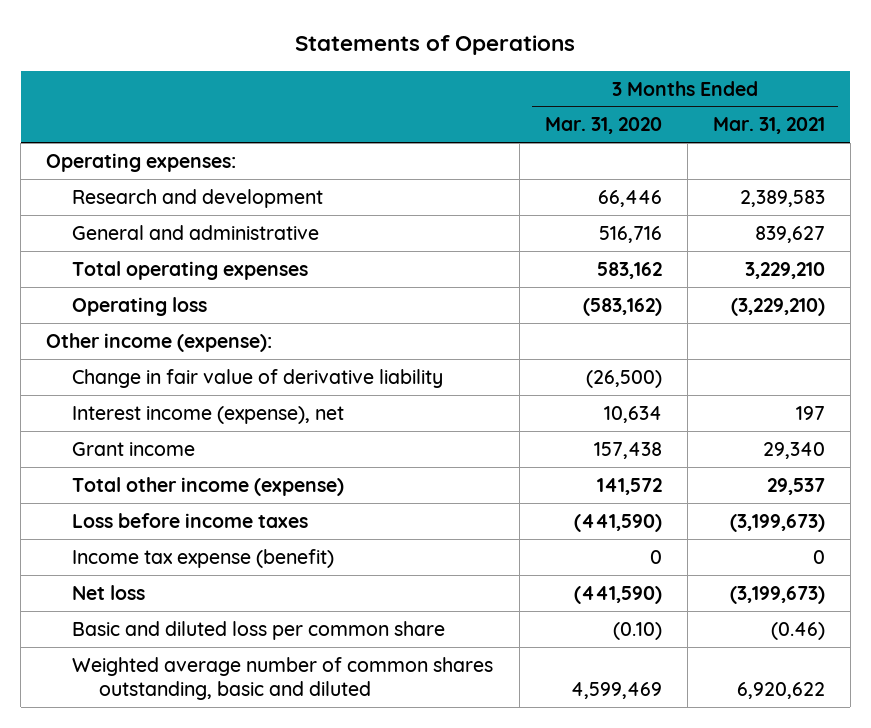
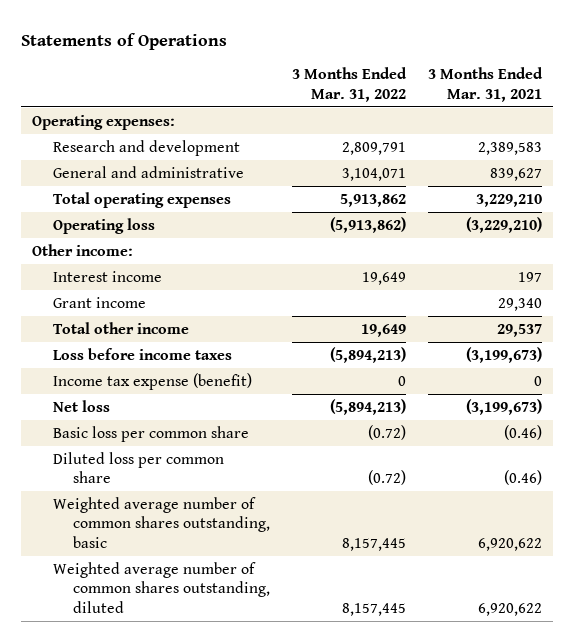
- | 3 Months Ended Mar. 31, 2020 | 3 Months Ended Mar. 31, 2021
+ | 3 Months Ended Mar. 31, 2022 | 3 Months Ended Mar. 31, 2021
- Other income (expense):
- Change in fair value of derivative liability | (26,500) |
- Interest income (expense), net | 10,634 | 197
+ Other income:
+ Interest income | 19,649 | 197
- Total other income (expense) | 141,572 | 29,537
+ Total other income | 19,649 | 29,537
- Basic and diluted loss per common share | (0.10) | (0.46)
- Weighted average number of common shares outstanding, basic and diluted | 4,599,469 | 6,920,622
+ Basic loss per common share | (0.72) | (0.46)
+ Diluted loss per common share | (0.72) | (0.46)
+ Weighted average number of common shares outstanding, basic | 8,157,445 | 6,920,622
+ Weighted average number of common shares outstanding, diluted | 8,157,445 | 6,920,622

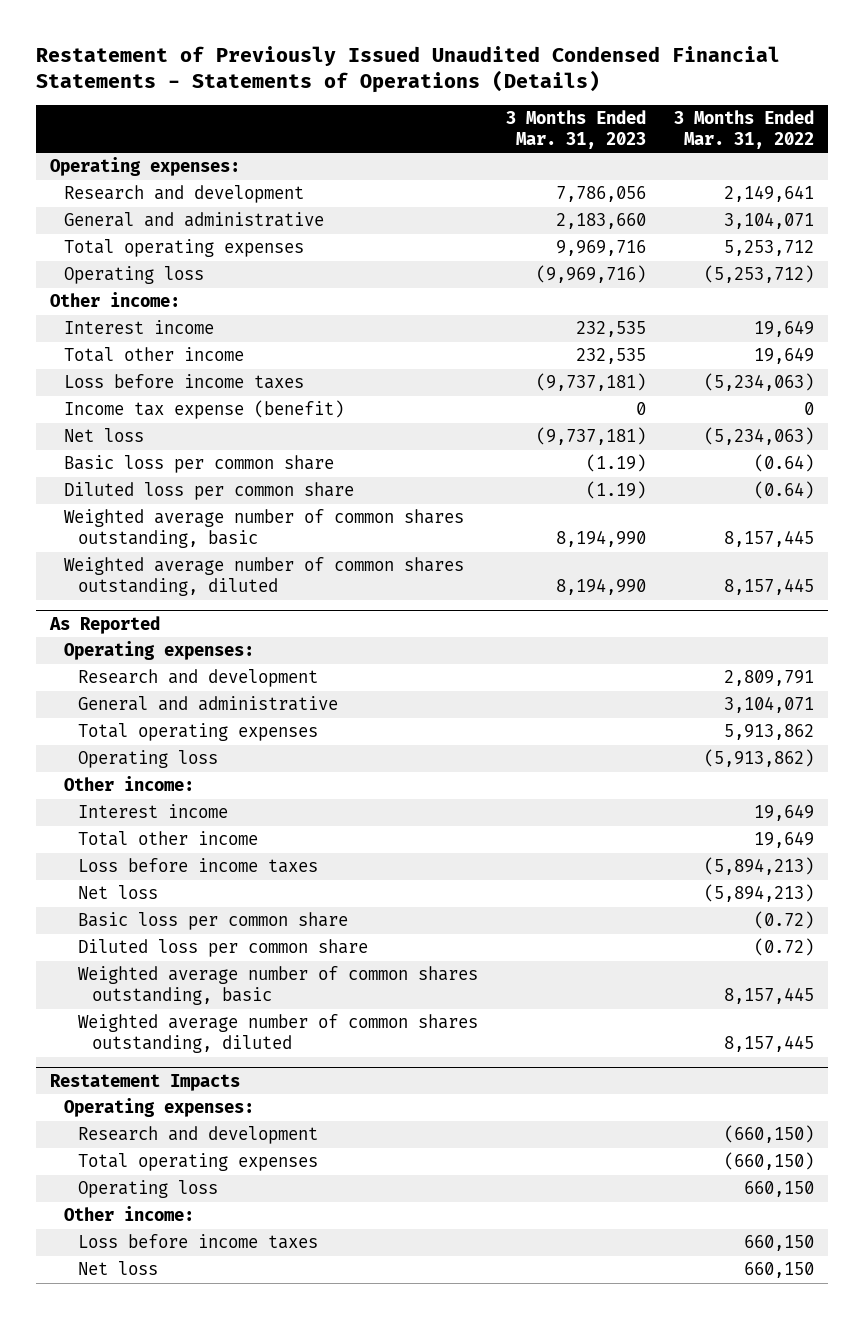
- Statements of Operations
+ Restatement of Previously Issued Unaudited Condensed Financial Statements - Statements of Operations (Details)
- | 3 Months Ended Mar. 31, 2022 | 3 Months Ended Mar. 31, 2021
+ | 3 Months Ended Mar. 31, 2023 | 3 Months Ended Mar. 31, 2022
+ Research and development | 7,786,056 | 2,149,641
+ General and administrative | 2,183,660 | 3,104,071
+ Total operating expenses | 9,969,716 | 5,253,712
+ Operating loss | (9,969,716) | (5,253,712)
+ Other income:
+ Interest income | 232,535 | 19,649
+ Total other income | 232,535 | 19,649
+ Loss before income taxes | (9,737,181) | (5,234,063)
moved up: Income tax expense (benefit) | 0 | 0
+ Net loss | (9,737,181) | (5,234,063)
+ Basic loss per common share | (1.19) | (0.64)
+ Diluted loss per common share | (1.19) | (0.64)
+ Weighted average number of common shares outstanding, basic | 8,194,990 | 8,157,445
+ Weighted average number of common shares outstanding, diluted | 8,194,990 | 8,157,445
+ As Reported
+ Operating expenses:
- Grant income | | 29,340
+ Restatement Impacts
+ Operating expenses:
+ Research and development | | (660,150)
+ Total operating expenses | | (660,150)
+ Operating loss | | 660,150
+ Other income:
+ Loss before income taxes | | 660,150
+ Net loss | | 660,150

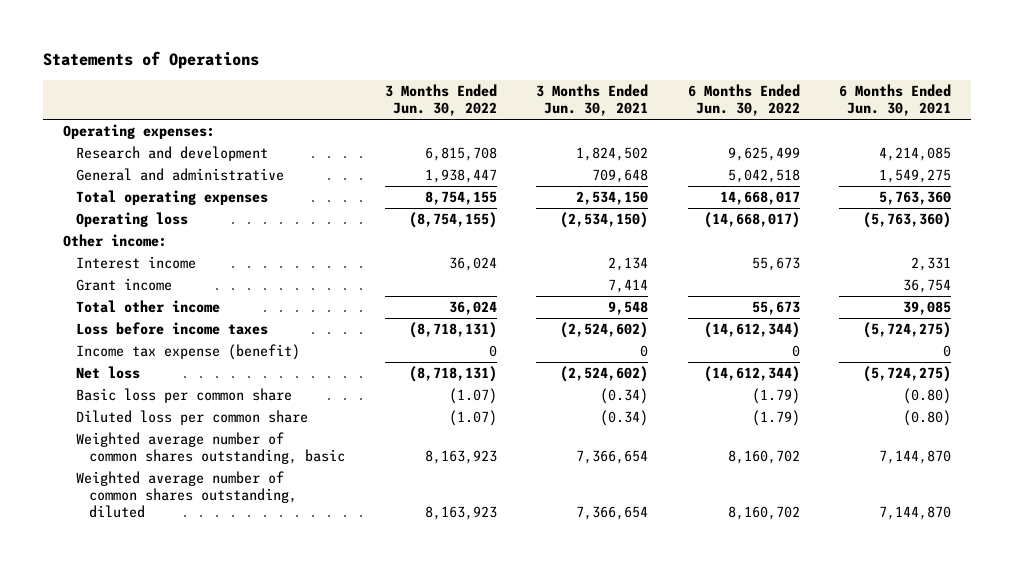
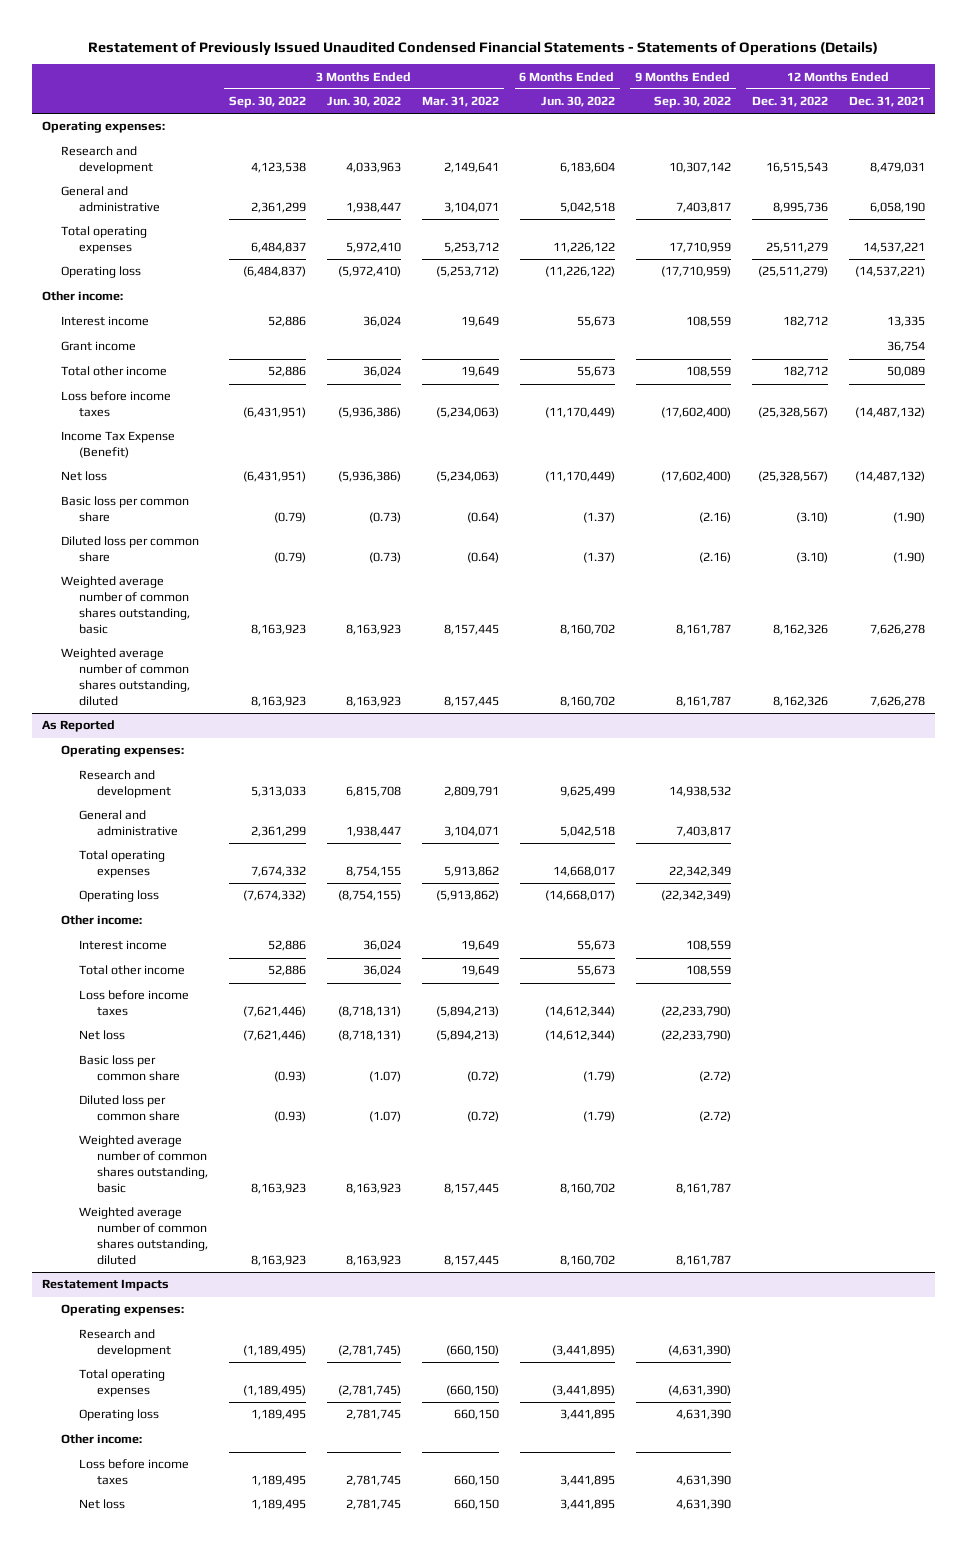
- Statements of Operations
+ Restatement of Previously Issued Unaudited Condensed Financial Statements - Statements of Operations (Details)
- | 3 Months Ended Jun. 30, 2022 | 3 Months Ended Jun. 30, 2021 | 6 Months Ended Jun. 30, 2022 | 6 Months Ended Jun. 30, 2021
+ | 3 Months Ended Sep. 30, 2022 | 3 Months Ended Jun. 30, 2022 | 3 Months Ended Mar. 31, 2022 | 6 Months Ended Jun. 30, 2022 | 9 Months Ended Sep. 30, 2022 | 12 Months Ended Dec. 31, 2022 | 12 Months Ended Dec. 31, 2021
+ Research and development | 4,123,538 | 4,033,963 | 2,149,641 | 6,183,604 | 10,307,142 | 16,515,543 | 8,479,031
+ General and administrative | 2,361,299 | 1,938,447 | 3,104,071 | 5,042,518 | 7,403,817 | 8,995,736 | 6,058,190
+ Total operating expenses | 6,484,837 | 5,972,410 | 5,253,712 | 11,226,122 | 17,710,959 | 25,511,279 | 14,537,221
+ Operating loss | (6,484,837) | (5,972,410) | (5,253,712) | (11,226,122) | (17,710,959) | (25,511,279) | (14,537,221)
+ Other income:
+ Interest income | 52,886 | 36,024 | 19,649 | 55,673 | 108,559 | 182,712 | 13,335
moved up: Grant income | | | | | | | 36,754
+ Total other income | 52,886 | 36,024 | 19,649 | 55,673 | 108,559 | 182,712 | 50,089
+ Loss before income taxes | (6,431,951) | (5,936,386) | (5,234,063) | (11,170,449) | (17,602,400) | (25,328,567) | (14,487,132)
+ Income Tax Expense (Benefit)
+ Net loss | (6,431,951) | (5,936,386) | (5,234,063) | (11,170,449) | (17,602,400) | (25,328,567) | (14,487,132)
+ Basic loss per common share | (0.79) | (0.73) | (0.64) | (1.37) | (2.16) | (3.10) | (1.90)
+ Diluted loss per common share | (0.79) | (0.73) | (0.64) | (1.37) | (2.16) | (3.10) | (1.90)
+ Weighted average number of common shares outstanding, basic | 8,163,923 | 8,163,923 | 8,157,445 | 8,160,702 | 8,161,787 | 8,162,326 | 7,626,278
+ Weighted average number of common shares outstanding, diluted | 8,163,923 | 8,163,923 | 8,157,445 | 8,160,702 | 8,161,787 | 8,162,326 | 7,626,278
+ As Reported
+ Operating expenses:
- Income tax expense (benefit) | 0 | 0 | 0 | 0
+ Restatement Impacts
+ Operating expenses:
+ Research and development | (1,189,495) | (2,781,745) | (660,150) | (3,441,895) | (4,631,390) | |
+ Total operating expenses | (1,189,495) | (2,781,745) | (660,150) | (3,441,895) | (4,631,390) | |
+ Operating loss | 1,189,495 | 2,781,745 | 660,150 | 3,441,895 | 4,631,390 | |
+ Other income:
+ Loss before income taxes | 1,189,495 | 2,781,745 | 660,150 | 3,441,895 | 4,631,390 | |
+ Net loss | 1,189,495 | 2,781,745 | 660,150 | 3,441,895 | 4,631,390 | |

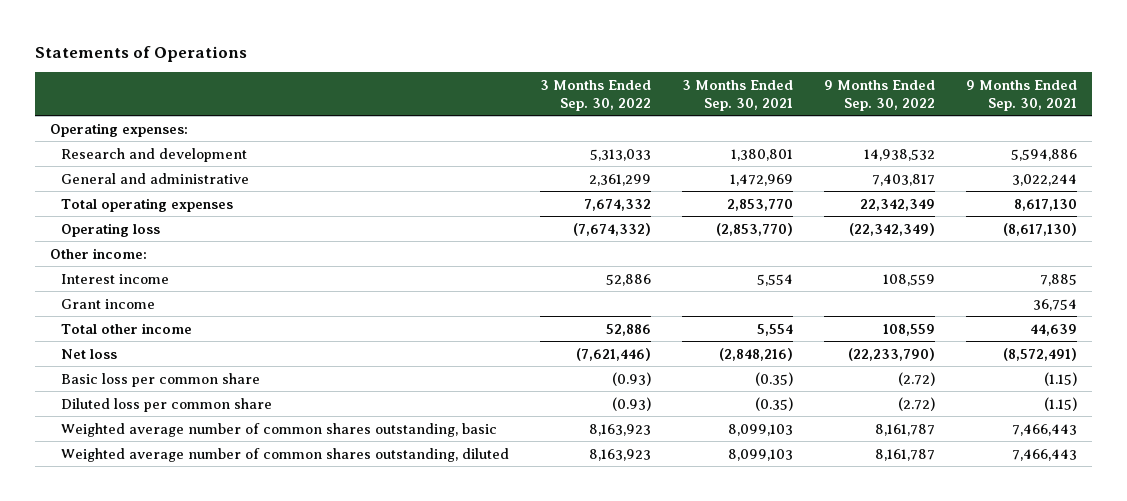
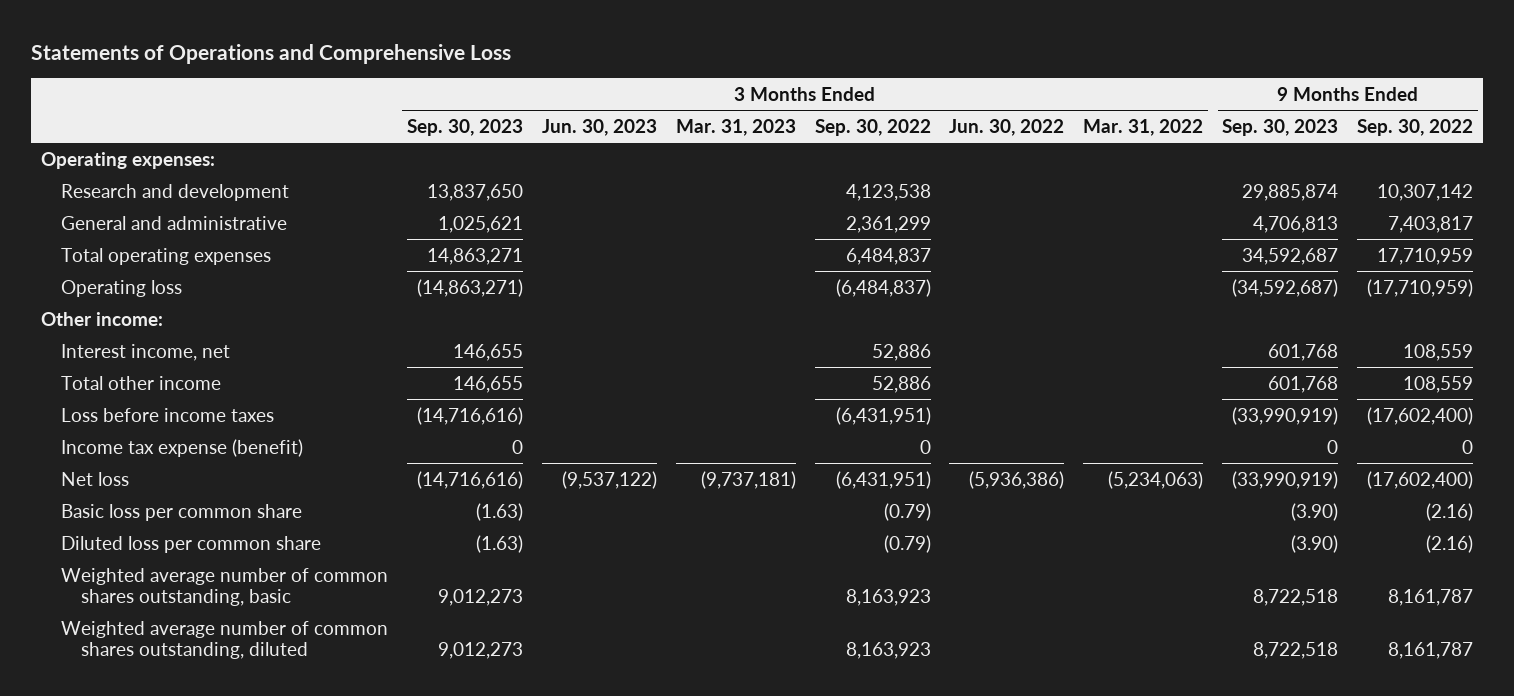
- Statements of Operations
+ Statements of Operations and Comprehensive Loss
- | 3 Months Ended Sep. 30, 2022 | 3 Months Ended Sep. 30, 2021 | 9 Months Ended Sep. 30, 2022 | 9 Months Ended Sep. 30, 2021
+ | 3 Months Ended Sep. 30, 2023 | 3 Months Ended Jun. 30, 2023 | 3 Months Ended Mar. 31, 2023 | 3 Months Ended Sep. 30, 2022 | 3 Months Ended Jun. 30, 2022 | 3 Months Ended Mar. 31, 2022 | 9 Months Ended Sep. 30, 2023 | 9 Months Ended Sep. 30, 2022
- Research and development | 5,313,033 | 1,380,801 | 14,938,532 | 5,594,886
+ Research and development | 13,837,650 | | | 4,123,538 | | | 29,885,874 | 10,307,142
- Total operating expenses | 7,674,332 | 2,853,770 | 22,342,349 | 8,617,130
- Operating loss | (7,674,332) | (2,853,770) | (22,342,349) | (8,617,130)
+ Total operating expenses | 14,863,271 | | | 6,484,837 | | | 34,592,687 | 17,710,959
+ Operating loss | (14,863,271) | | | (6,484,837) | | | (34,592,687) | (17,710,959)
- Interest income | 52,886 | 5,554 | 108,559 | 7,885
- Grant income | | | | 36,754
+ Interest income, net | 146,655 | | | 52,886 | | | 601,768 | 108,559
- Net loss | (7,621,446) | (2,848,216) | (22,233,790) | (8,572,491)
- Basic loss per common share | (0.93) | (0.35) | (2.72) | (1.15)
- Diluted loss per common share | (0.93) | (0.35) | (2.72) | (1.15)
+ Loss before income taxes | (14,716,616) | | | (6,431,951) | | | (33,990,919) | (17,602,400)
+ Income tax expense (benefit) | 0 | | | 0 | | | 0 | 0
+ Net loss | (14,716,616) | (9,537,122) | (9,737,181) | (6,431,951) | (5,936,386) | (5,234,063) | (33,990,919) | (17,602,400)
+ Basic loss per common share | (1.63) | | | (0.79) | | | (3.90) | (2.16)
+ Diluted loss per common share | (1.63) | | | (0.79) | | | (3.90) | (2.16)

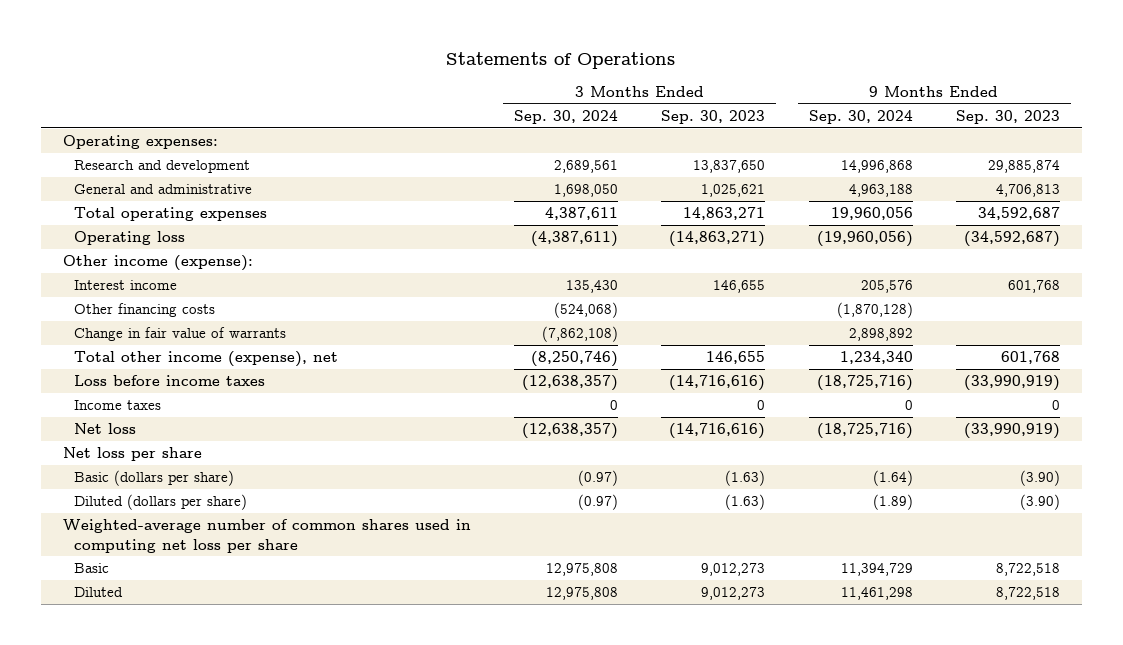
- Statements of Operations and Comprehensive Loss
+ Statements of Operations
- | 3 Months Ended Sep. 30, 2023 | 3 Months Ended Jun. 30, 2023 | 3 Months Ended Mar. 31, 2023 | 3 Months Ended Sep. 30, 2022 | 3 Months Ended Jun. 30, 2022 | 3 Months Ended Mar. 31, 2022 | 9 Months Ended Sep. 30, 2023 | 9 Months Ended Sep. 30, 2022
+ | 3 Months Ended Sep. 30, 2024 | 3 Months Ended Sep. 30, 2023 | 9 Months Ended Sep. 30, 2024 | 9 Months Ended Sep. 30, 2023
- Other income:
- Interest income, net | 146,655 | | | 52,886 | | | 601,768 | 108,559
- Total other income | 146,655 | | | 52,886 | | | 601,768 | 108,559
+ Other income (expense):
+ Interest income | 135,430 | 146,655 | 205,576 | 601,768
+ Other financing costs | (524,068) | | (1,870,128) |
+ Change in fair value of warrants | (7,862,108) | | 2,898,892 |
+ Total other income (expense), net | (8,250,746) | 146,655 | 1,234,340 | 601,768
- Income tax expense (benefit) | 0 | | | 0 | | | 0 | 0
+ Income taxes | 0 | 0 | 0 | 0
- Basic loss per common share | (1.63) | | | (0.79) | | | (3.90) | (2.16)
- Diluted loss per common share | (1.63) | | | (0.79) | | | (3.90) | (2.16)
- Weighted average number of common shares outstanding, basic | 9,012,273 | | | 8,163,923 | | | 8,722,518 | 8,161,787
- Weighted average number of common shares outstanding, diluted | 9,012,273 | | | 8,163,923 | | | 8,722,518 | 8,161,787
+ Net loss per share
+ Basic (dollars per share) | (0.97) | (1.63) | (1.64) | (3.90)
+ Diluted (dollars per share) | (0.97) | (1.63) | (1.89) | (3.90)
+ Weighted-average number of common shares used in computing net loss per share
+ Basic | 12,975,808 | 9,012,273 | 11,394,729 | 8,722,518
+ Diluted | 12,975,808 | 9,012,273 | 11,461,298 | 8,722,518

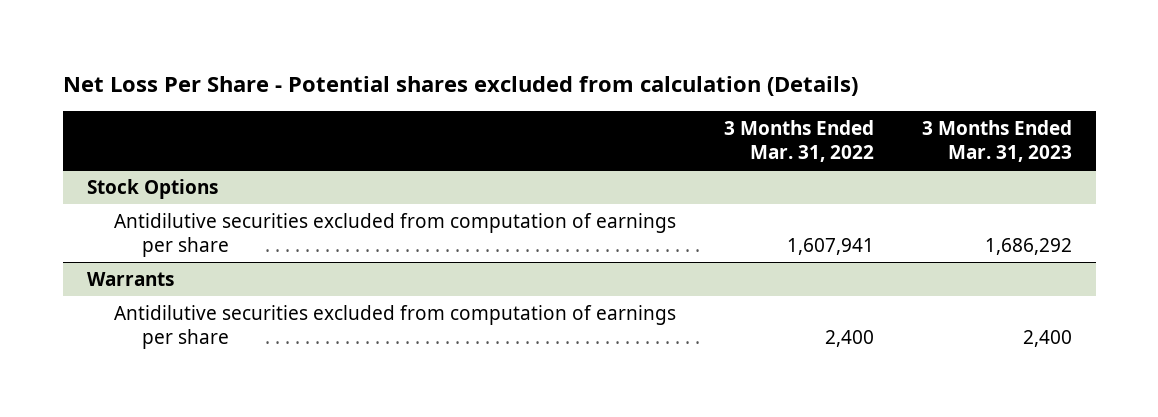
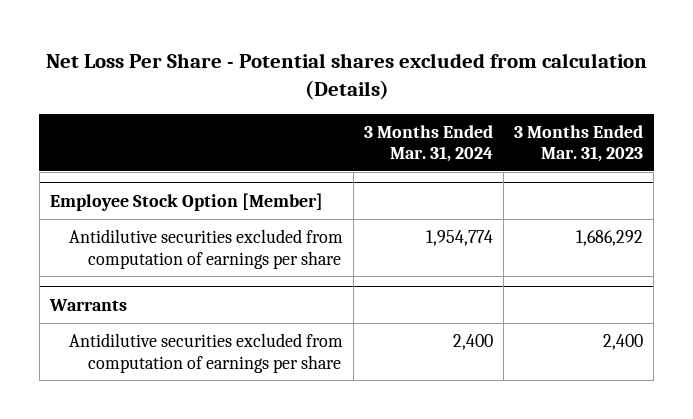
- | 3 Months Ended Mar. 31, 2022 | 3 Months Ended Mar. 31, 2023
+ | 3 Months Ended Mar. 31, 2024 | 3 Months Ended Mar. 31, 2023
- Stock Options
+ Employee Stock Option [Member]

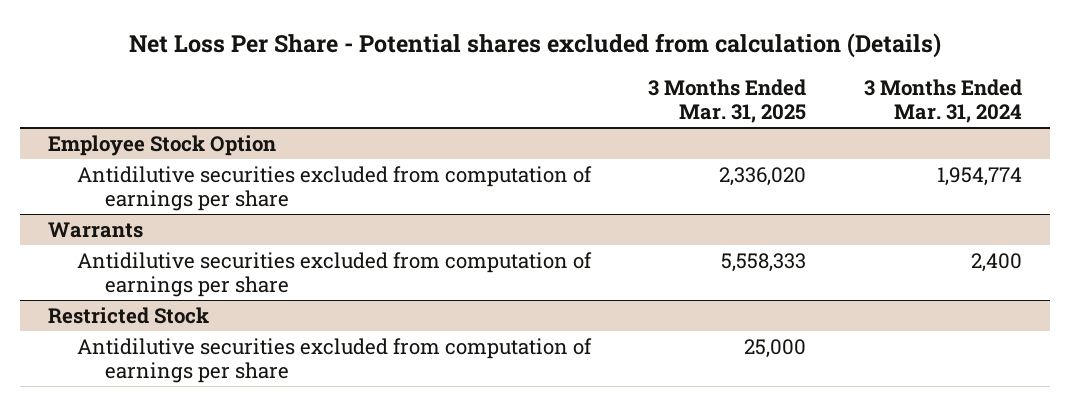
- | 3 Months Ended Mar. 31, 2024 | 3 Months Ended Mar. 31, 2023
+ | 3 Months Ended Mar. 31, 2025 | 3 Months Ended Mar. 31, 2024
- Employee Stock Option [Member]
+ Employee Stock Option
+ Restricted Stock
+ Antidilutive securities excluded from computation of earnings per share | 25,000 |

